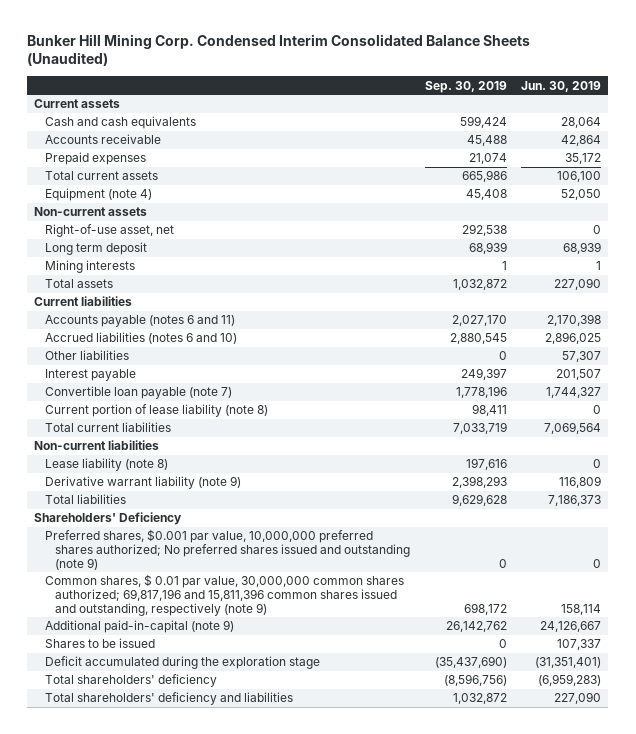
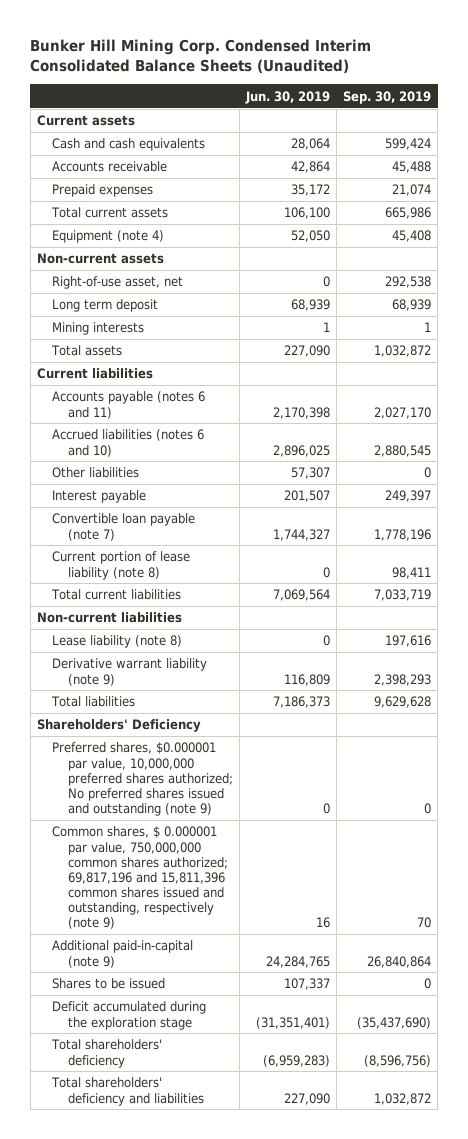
- | Sep. 30, 2019 | Jun. 30, 2019
+ | Jun. 30, 2019 | Sep. 30, 2019
- Preferred shares, $0.001 par value, 10,000,000 preferred shares authorized; No preferred shares issued and outstanding (note 9) | 0 | 0
- Common shares, $ 0.01 par value, 30,000,000 common shares authorized; 69,817,196 and 15,811,396 common shares issued and outstanding, respectively (note 9) | 698,172 | 158,114
- Additional paid-in-capital (note 9) | 26,142,762 | 24,126,667
+ Preferred shares, $0.000001 par value, 10,000,000 preferred shares authorized; No preferred shares issued and outstanding (note 9) | 0 | 0
+ Common shares, $ 0.000001 par value, 750,000,000 common shares authorized; 69,817,196 and 15,811,396 common shares issued and outstanding, respectively (note 9) | 16 | 70
+ Additional paid-in-capital (note 9) | 24,284,765 | 26,840,864

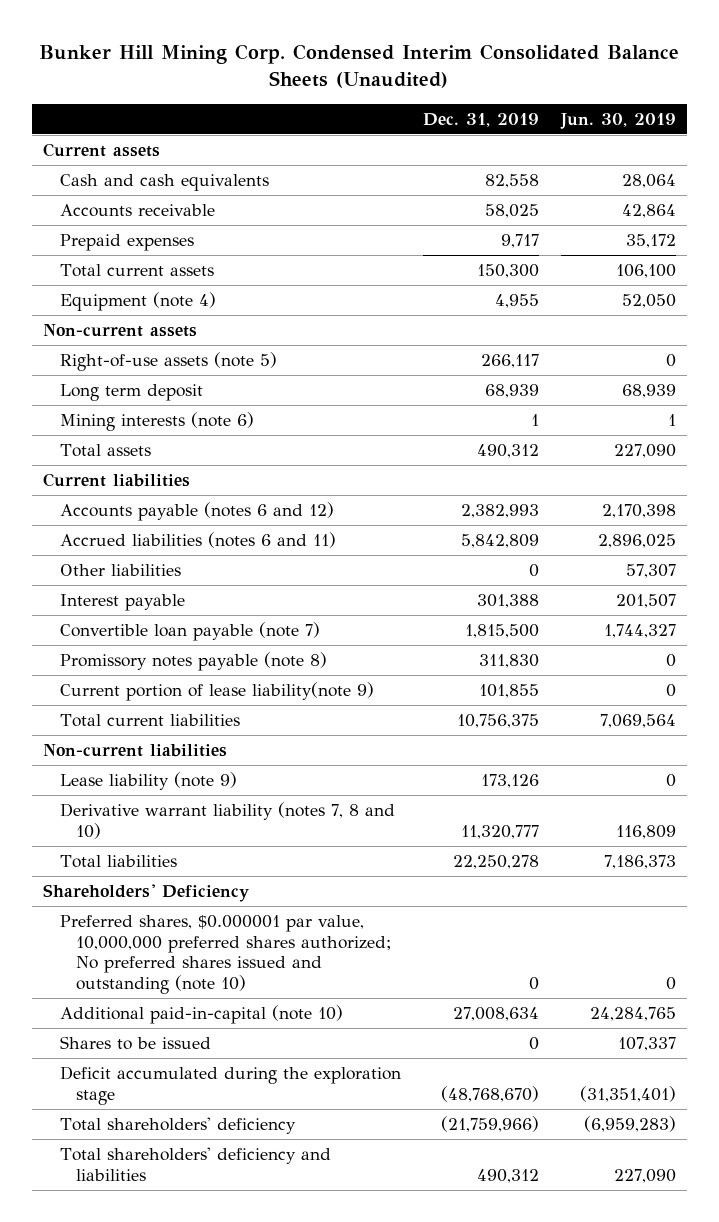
- | Jun. 30, 2019 | Sep. 30, 2019
+ | Dec. 31, 2019 | Jun. 30, 2019
- Right-of-use asset, net | 0 | 292,538
+ Right-of-use assets (note 5) | 266,117 | 0
- Mining interests | 1 | 1
+ Mining interests (note 6) | 1 | 1
- Accounts payable (notes 6 and 11) | 2,170,398 | 2,027,170
- Accrued liabilities (notes 6 and 10) | 2,896,025 | 2,880,545
+ Accounts payable (notes 6 and 12) | 2,382,993 | 2,170,398
+ Accrued liabilities (notes 6 and 11) | 5,842,809 | 2,896,025
- Current portion of lease liability (note 8) | 0 | 98,411
+ Promissory notes payable (note 8) | 311,830 | 0
+ Current portion of lease liability(note 9) | 101,855 | 0
- Lease liability (note 8) | 0 | 197,616
- Derivative warrant liability (note 9) | 116,809 | 2,398,293
+ Lease liability (note 9) | 173,126 | 0
+ Derivative warrant liability (notes 7, 8 and 10) | 11,320,777 | 116,809
- Preferred shares, $0.000001 par value, 10,000,000 preferred shares authorized; No preferred shares issued and outstanding (note 9) | 0 | 0
- Common shares, $ 0.000001 par value, 750,000,000 common shares authorized; 69,817,196 and 15,811,396 common shares issued and outstanding, respectively (note 9) | 16 | 70
- Additional paid-in-capital (note 9) | 24,284,765 | 26,840,864
+ Preferred shares, $0.000001 par value, 10,000,000 preferred shares authorized; No preferred shares issued and outstanding (note 10) | 0 | 0
+ Additional paid-in-capital (note 10) | 27,008,634 | 24,284,765

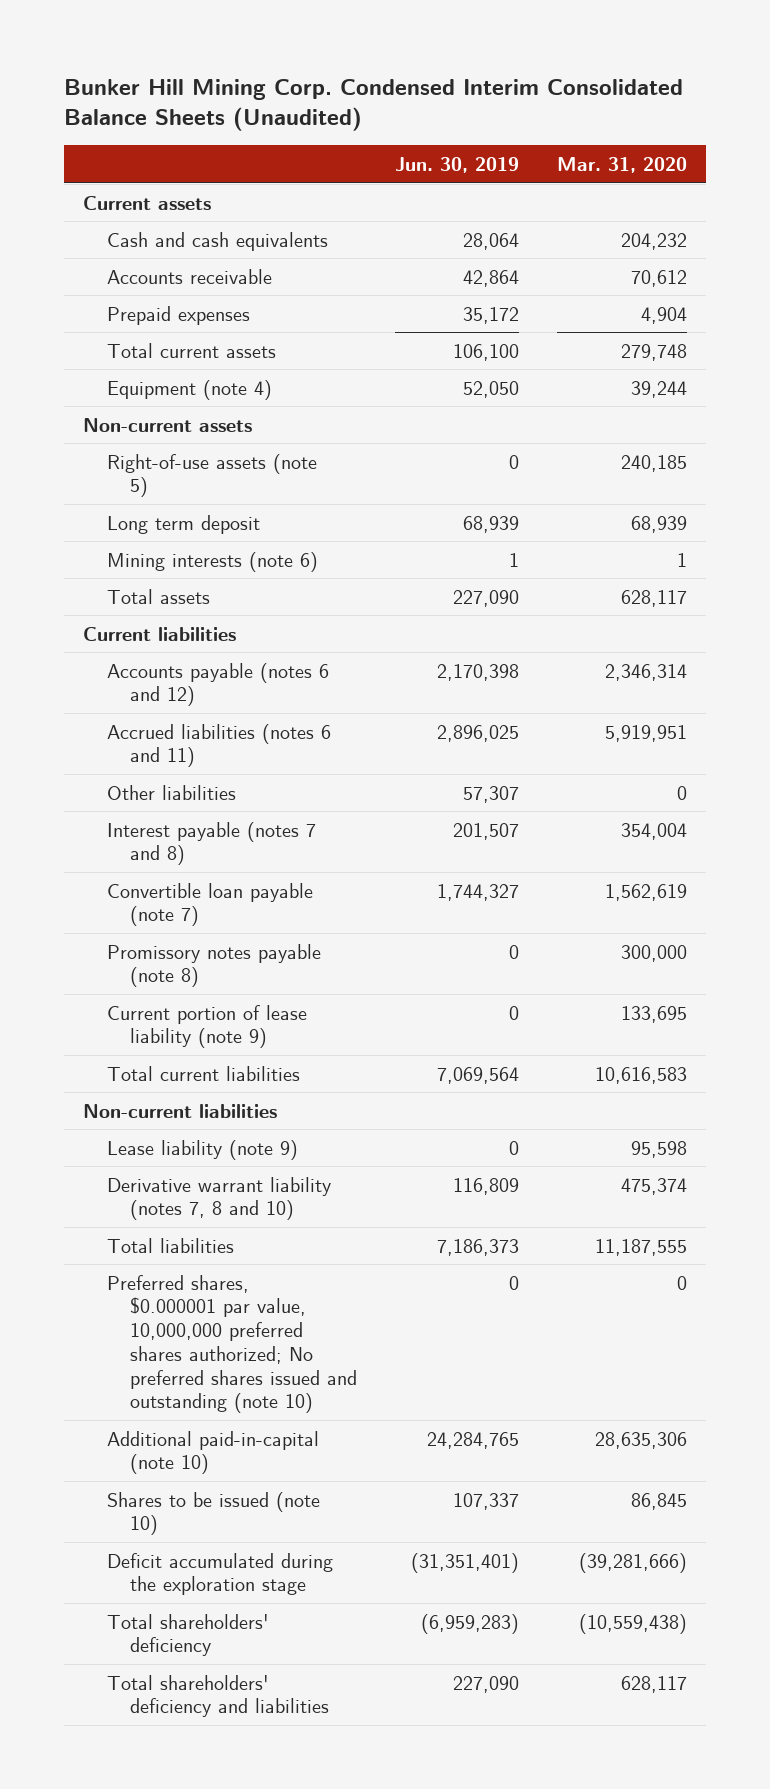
- | Dec. 31, 2019 | Jun. 30, 2019
+ | Jun. 30, 2019 | Mar. 31, 2020
- Interest payable | 301,388 | 201,507
+ Interest payable (notes 7 and 8) | 201,507 | 354,004
- Current portion of lease liability(note 9) | 101,855 | 0
+ Current portion of lease liability (note 9) | 0 | 133,695
- Shareholders' Deficiency
- Shares to be issued | 0 | 107,337
+ Shares to be issued (note 10) | 107,337 | 86,845

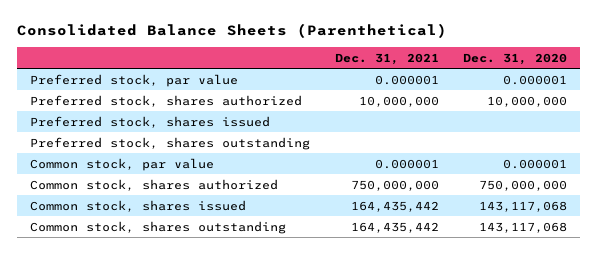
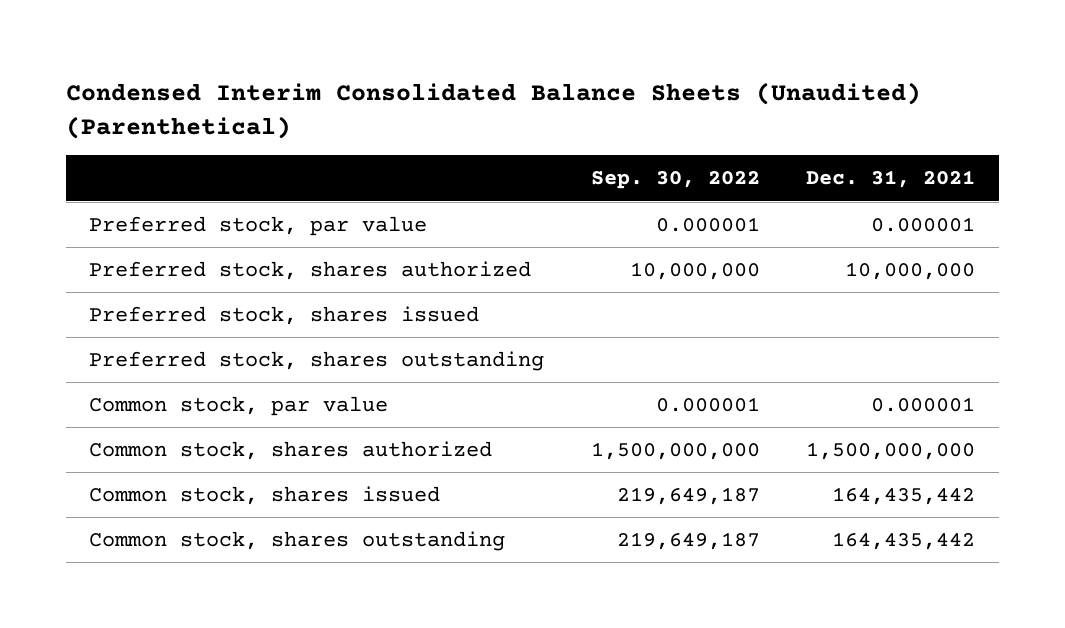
- Consolidated Balance Sheets (Parenthetical)
+ Condensed Interim Consolidated Balance Sheets (Unaudited) (Parenthetical)
- | Dec. 31, 2021 | Dec. 31, 2020
+ | Sep. 30, 2022 | Dec. 31, 2021
- Common stock, shares authorized | 750,000,000 | 750,000,000
+ Common stock, shares authorized | 1,500,000,000 | 1,500,000,000

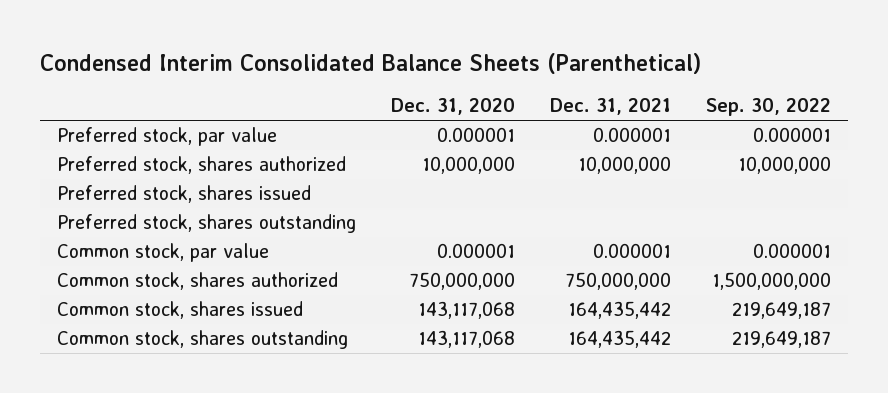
- Condensed Interim Consolidated Balance Sheets (Unaudited) (Parenthetical)
+ Condensed Interim Consolidated Balance Sheets (Parenthetical)
- | Sep. 30, 2022 | Dec. 31, 2021
+ | Dec. 31, 2020 | Dec. 31, 2021 | Sep. 30, 2022
- Common stock, shares authorized | 1,500,000,000 | 1,500,000,000
+ Common stock, shares authorized | 750,000,000 | 750,000,000 | 1,500,000,000

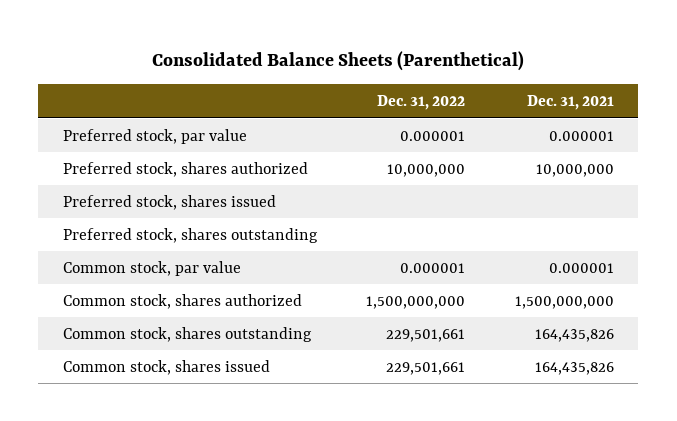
- Condensed Interim Consolidated Balance Sheets (Parenthetical)
+ Consolidated Balance Sheets (Parenthetical)
- | Dec. 31, 2020 | Dec. 31, 2021 | Sep. 30, 2022
+ | Dec. 31, 2022 | Dec. 31, 2021
- Common stock, shares authorized | 750,000,000 | 750,000,000 | 1,500,000,000
- Common stock, shares issued | 143,117,068 | 164,435,442 | 219,649,187
- Common stock, shares outstanding | 143,117,068 | 164,435,442 | 219,649,187
+ Common stock, shares authorized | 1,500,000,000 | 1,500,000,000
+ Common stock, shares outstanding | 229,501,661 | 164,435,826
+ Common stock, shares issued | 229,501,661 | 164,435,826

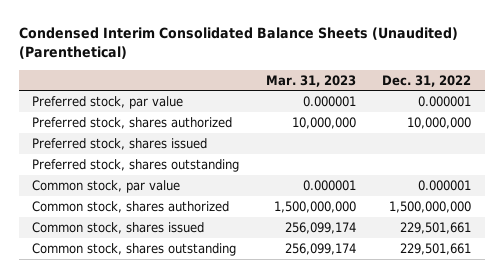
- Consolidated Balance Sheets (Parenthetical)
+ Condensed Interim Consolidated Balance Sheets (Unaudited) (Parenthetical)
- | Dec. 31, 2022 | Dec. 31, 2021
+ | Mar. 31, 2023 | Dec. 31, 2022
moved down: Common stock, shares outstanding | 256,099,174 | 229,501,661

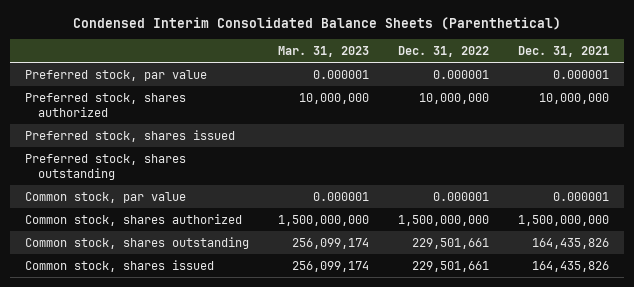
- Condensed Interim Consolidated Balance Sheets (Unaudited) (Parenthetical)
+ Condensed Interim Consolidated Balance Sheets (Parenthetical)
- | Mar. 31, 2023 | Dec. 31, 2022
+ | Mar. 31, 2023 | Dec. 31, 2022 | Dec. 31, 2021
moved down: Common stock, shares issued | 256,099,174 | 229,501,661 | 164,435,826

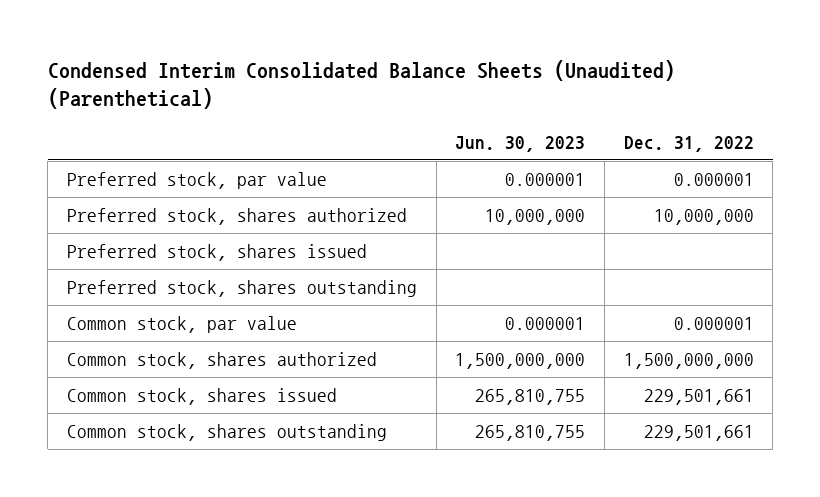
- Condensed Interim Consolidated Balance Sheets (Parenthetical)
+ Condensed Interim Consolidated Balance Sheets (Unaudited) (Parenthetical)
- | Mar. 31, 2023 | Dec. 31, 2022 | Dec. 31, 2021
+ | Jun. 30, 2023 | Dec. 31, 2022
moved down: Common stock, shares outstanding | 265,810,755 | 229,501,661

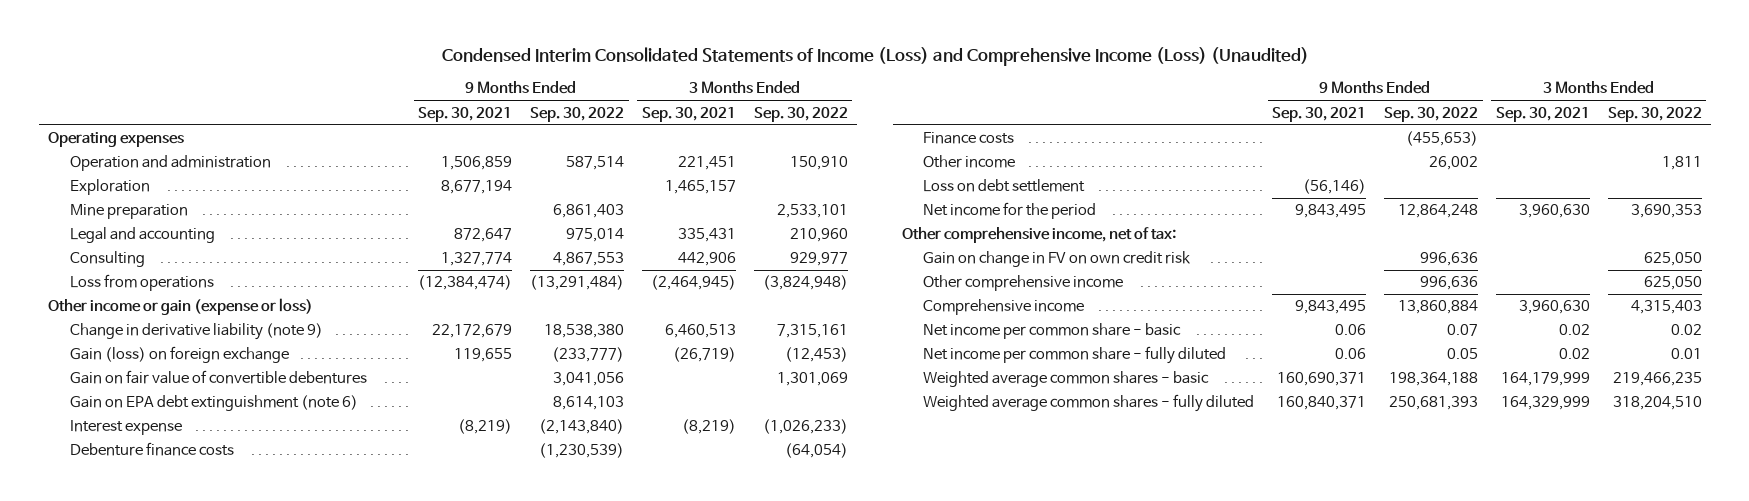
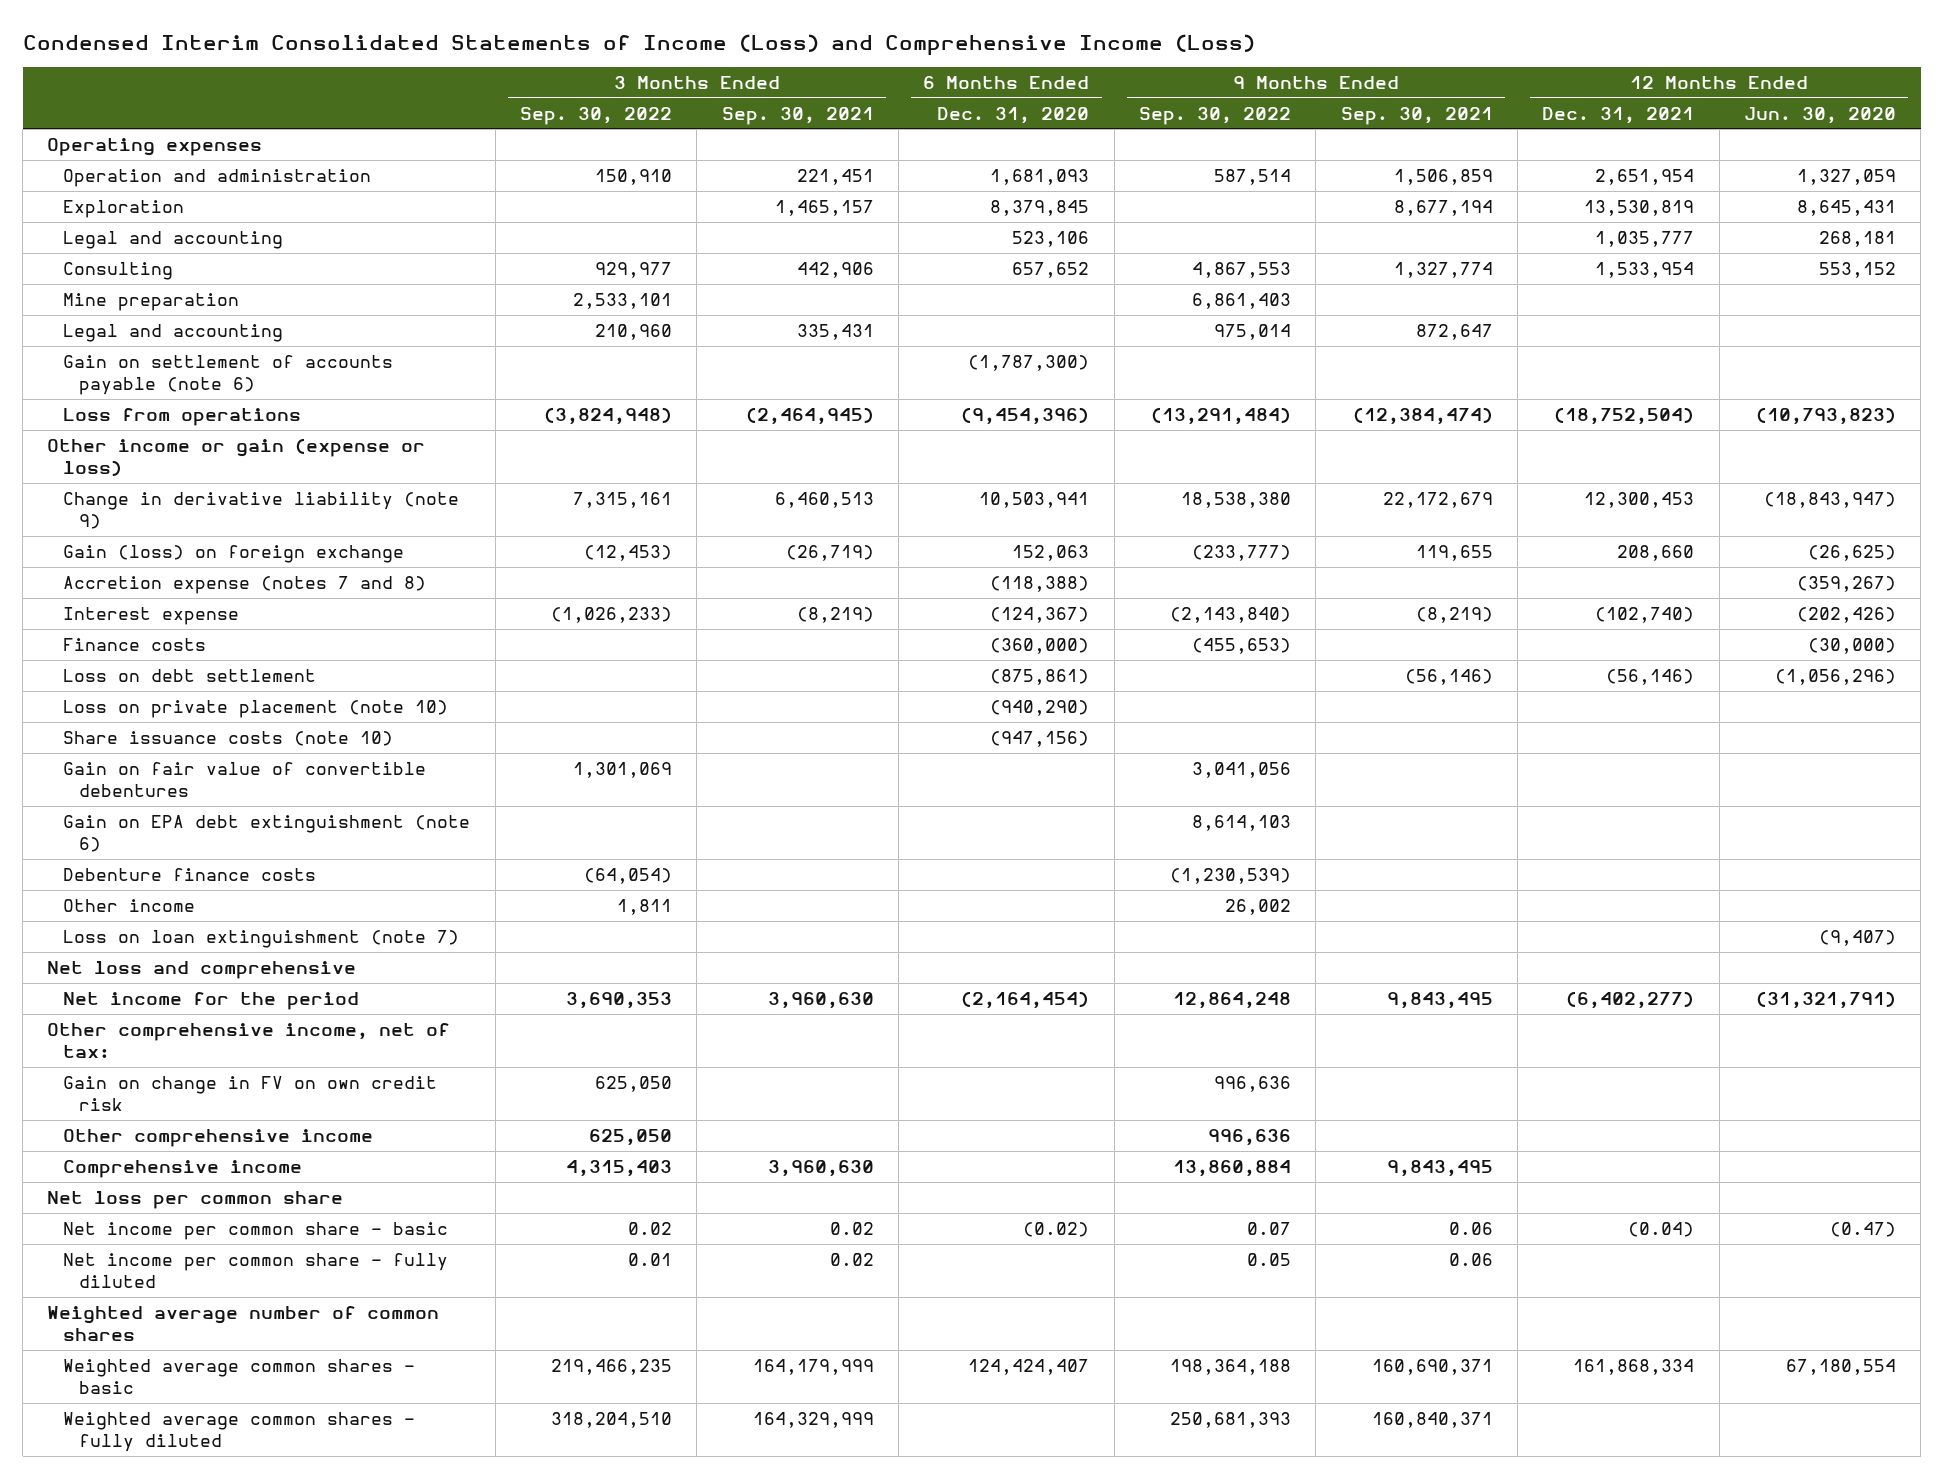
- Condensed Interim Consolidated Statements of Income (Loss) and Comprehensive Income (Loss) (Unaudited)
+ Condensed Interim Consolidated Statements of Income (Loss) and Comprehensive Income (Loss)
- | 9 Months Ended Sep. 30, 2021 | 9 Months Ended Sep. 30, 2022 | 3 Months Ended Sep. 30, 2021 | 3 Months Ended Sep. 30, 2022
+ | 3 Months Ended Sep. 30, 2022 | 3 Months Ended Sep. 30, 2021 | 6 Months Ended Dec. 31, 2020 | 9 Months Ended Sep. 30, 2022 | 9 Months Ended Sep. 30, 2021 | 12 Months Ended Dec. 31, 2021 | 12 Months Ended Jun. 30, 2020
+ Legal and accounting | | | 523,106 | | | 1,035,777 | 268,181
moved up: Consulting | 929,977 | 442,906 | 657,652 | 4,867,553 | 1,327,774 | 1,533,954 | 553,152
+ Gain on settlement of accounts payable (note 6) | | | (1,787,300) | | | |
+ Accretion expense (notes 7 and 8) | | | (118,388) | | | | (359,267)
moved up: Interest expense | (1,026,233) | (8,219) | (124,367) | (2,143,840) | (8,219) | (102,740) | (202,426)
moved up: Finance costs | | | (360,000) | (455,653) | | | (30,000)
moved up: Loss on debt settlement | | | (875,861) | | (56,146) | (56,146) | (1,056,296)
+ Loss on private placement (note 10) | | | (940,290) | | | |
+ Share issuance costs (note 10) | | | (947,156) | | | |
+ Loss on loan extinguishment (note 7) | | | | | | | (9,407)
+ Net loss and comprehensive
+ Net loss per common share
+ Weighted average number of common shares

